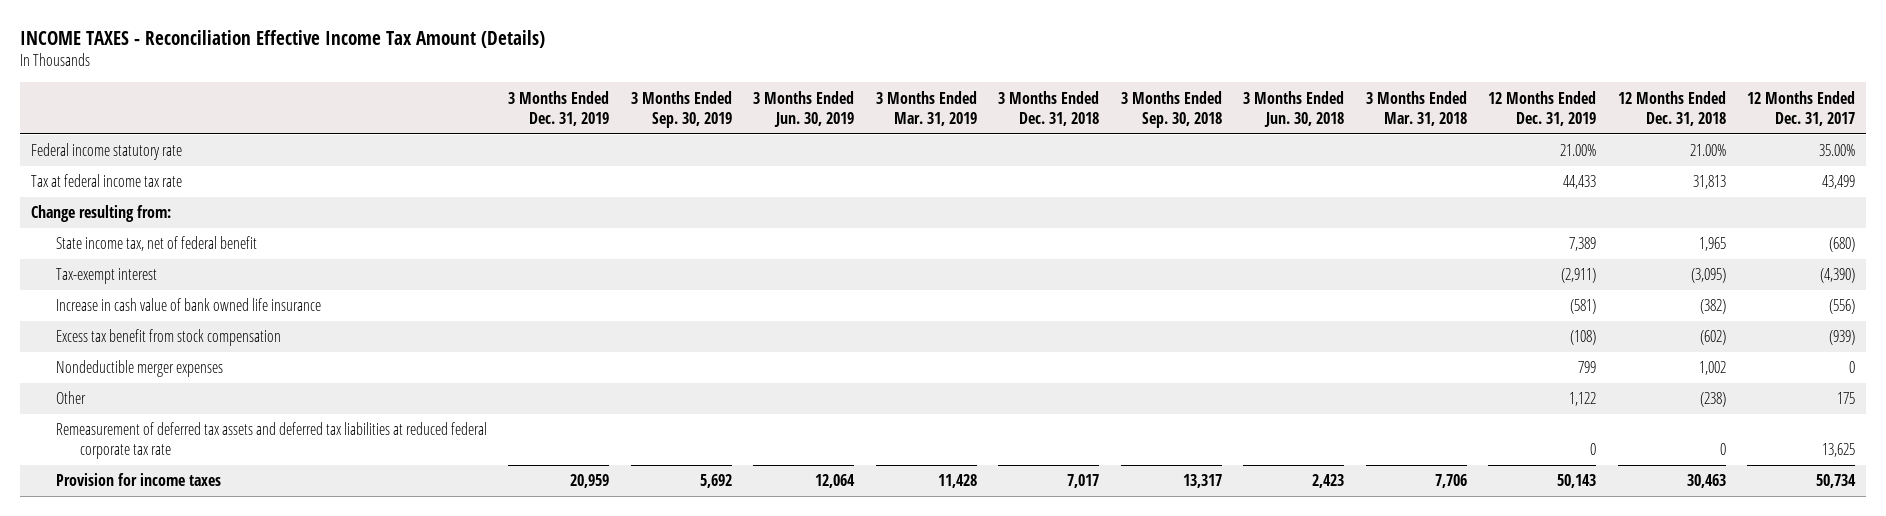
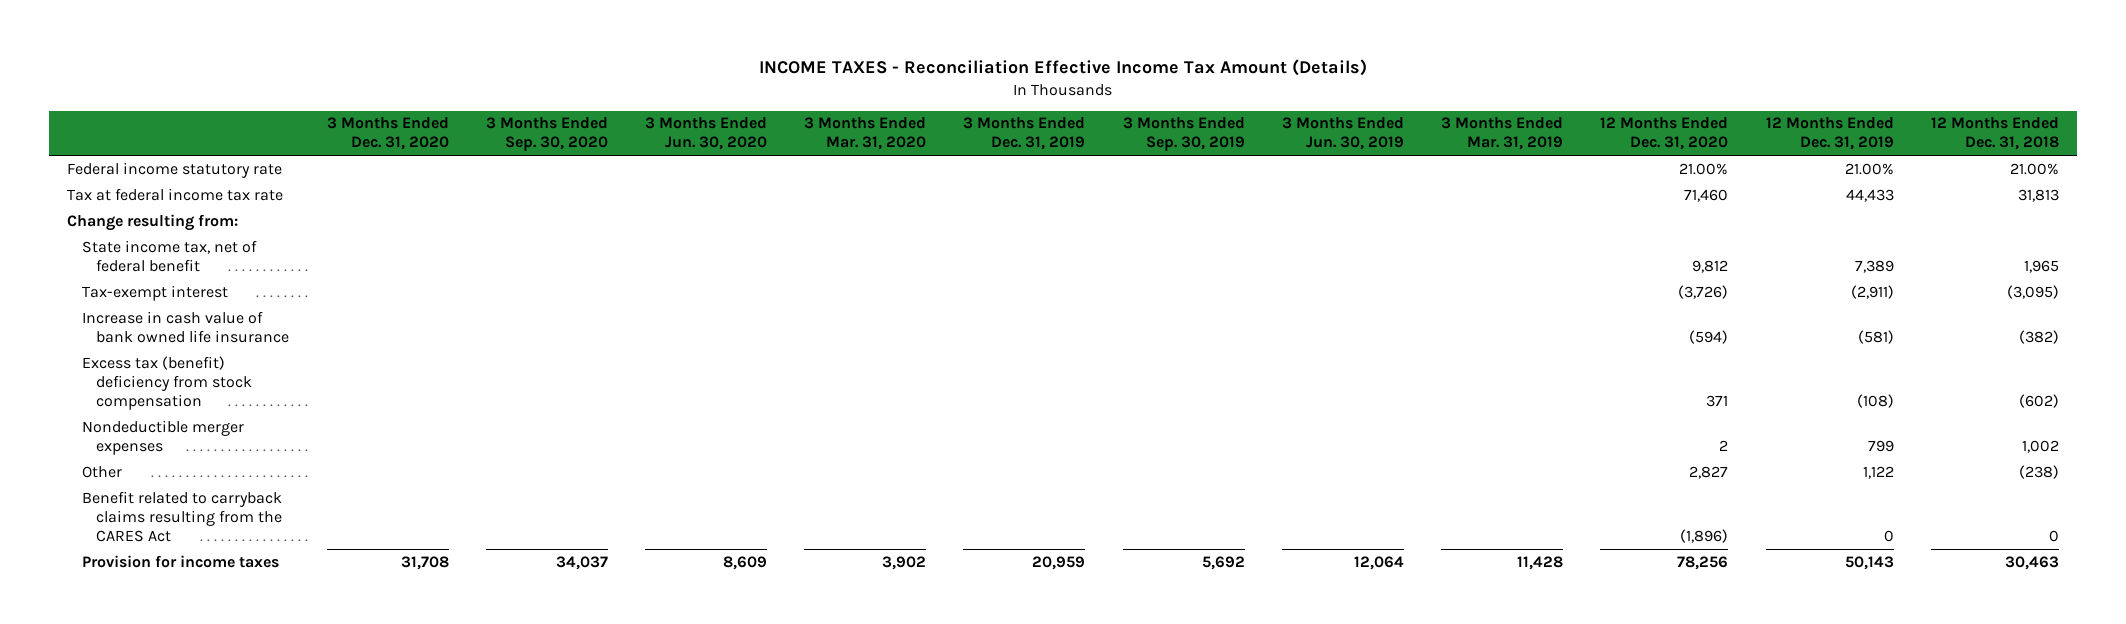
- | 3 Months Ended Dec. 31, 2019 | 3 Months Ended Sep. 30, 2019 | 3 Months Ended Jun. 30, 2019 | 3 Months Ended Mar. 31, 2019 | 3 Months Ended Dec. 31, 2018 | 3 Months Ended Sep. 30, 2018 | 3 Months Ended Jun. 30, 2018 | 3 Months Ended Mar. 31, 2018 | 12 Months Ended Dec. 31, 2019 | 12 Months Ended Dec. 31, 2018 | 12 Months Ended Dec. 31, 2017
+ | 3 Months Ended Dec. 31, 2020 | 3 Months Ended Sep. 30, 2020 | 3 Months Ended Jun. 30, 2020 | 3 Months Ended Mar. 31, 2020 | 3 Months Ended Dec. 31, 2019 | 3 Months Ended Sep. 30, 2019 | 3 Months Ended Jun. 30, 2019 | 3 Months Ended Mar. 31, 2019 | 12 Months Ended Dec. 31, 2020 | 12 Months Ended Dec. 31, 2019 | 12 Months Ended Dec. 31, 2018
- Excess tax benefit from stock compensation | | | | | | | | | (108) | (602) | (939)
+ Excess tax (benefit) deficiency from stock compensation | | | | | | | | | 371 | (108) | (602)
- Remeasurement of deferred tax assets and deferred tax liabilities at reduced federal corporate tax rate | | | | | | | | | 0 | 0 | 13,625
+ Benefit related to carryback claims resulting from the CARES Act | | | | | | | | | (1,896) | 0 | 0

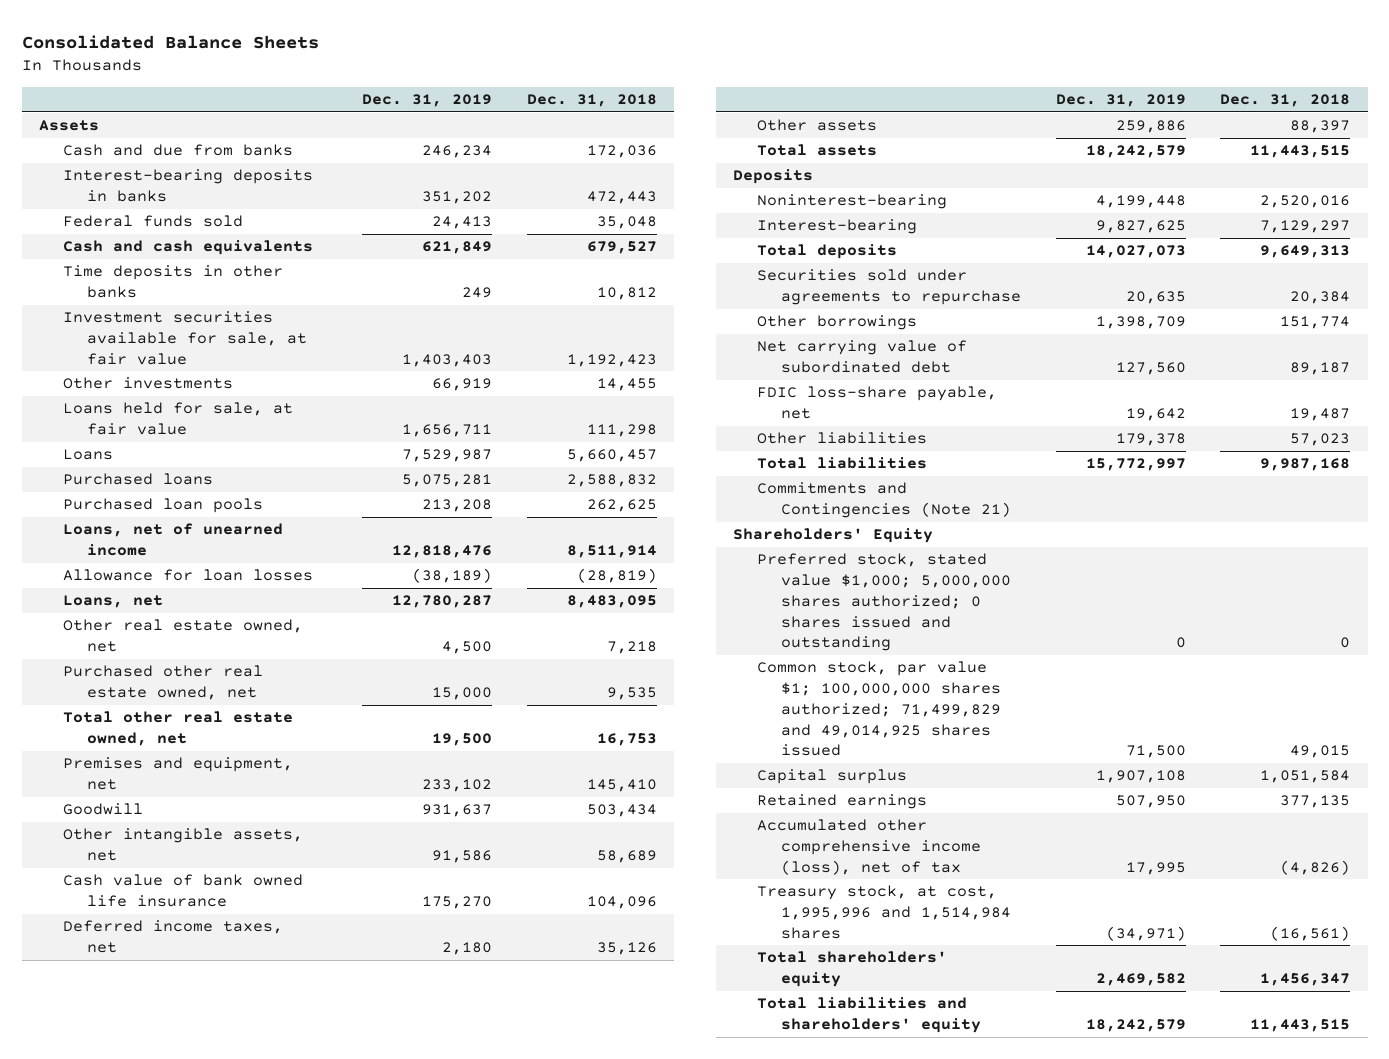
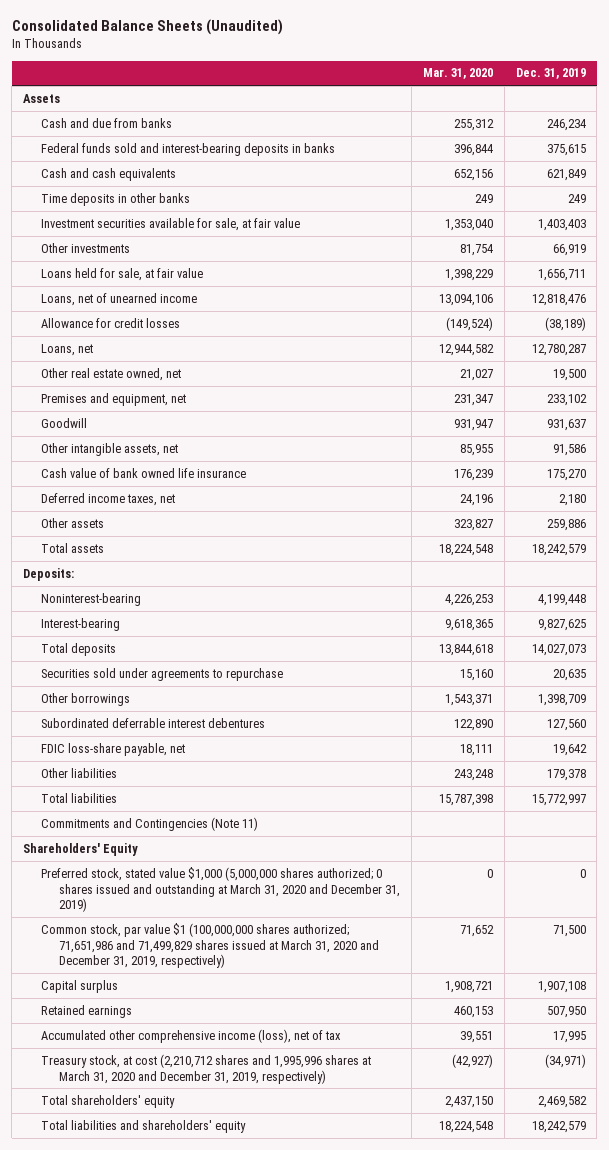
- Consolidated Balance Sheets
+ Consolidated Balance Sheets (Unaudited)
- | Dec. 31, 2019 | Dec. 31, 2018
+ | Mar. 31, 2020 | Dec. 31, 2019
- Interest-bearing deposits in banks | 351,202 | 472,443
- Federal funds sold | 24,413 | 35,048
+ Federal funds sold and interest-bearing deposits in banks | 396,844 | 375,615
- Loans | 7,529,987 | 5,660,457
- Purchased loans | 5,075,281 | 2,588,832
- Purchased loan pools | 213,208 | 262,625
- Allowance for loan losses | (38,189) | (28,819)
+ Allowance for credit losses | (149,524) | (38,189)
- Other real estate owned, net | 4,500 | 7,218
- Purchased other real estate owned, net | 15,000 | 9,535
- Total other real estate owned, net | 19,500 | 16,753
+ Other real estate owned, net | 21,027 | 19,500
- Deposits
+ Deposits:
- Net carrying value of subordinated debt | 127,560 | 89,187
+ Subordinated deferrable interest debentures | 122,890 | 127,560
- Commitments and Contingencies (Note 21)
+ Commitments and Contingencies (Note 11)
- Preferred stock, stated value $1,000; 5,000,000 shares authorized; 0 shares issued and outstanding | 0 | 0
- Common stock, par value $1; 100,000,000 shares authorized; 71,499,829 and 49,014,925 shares issued | 71,500 | 49,015
+ Preferred stock, stated value $1,000 (5,000,000 shares authorized; 0 shares issued and outstanding at March 31, 2020 and December 31, 2019) | 0 | 0
+ Common stock, par value $1 (100,000,000 shares authorized; 71,651,986 and 71,499,829 shares issued at March 31, 2020 and December 31, 2019, respectively) | 71,652 | 71,500
- Treasury stock, at cost, 1,995,996 and 1,514,984 shares | (34,971) | (16,561)
+ Treasury stock, at cost (2,210,712 shares and 1,995,996 shares at March 31, 2020 and December 31, 2019, respectively) | (42,927) | (34,971)

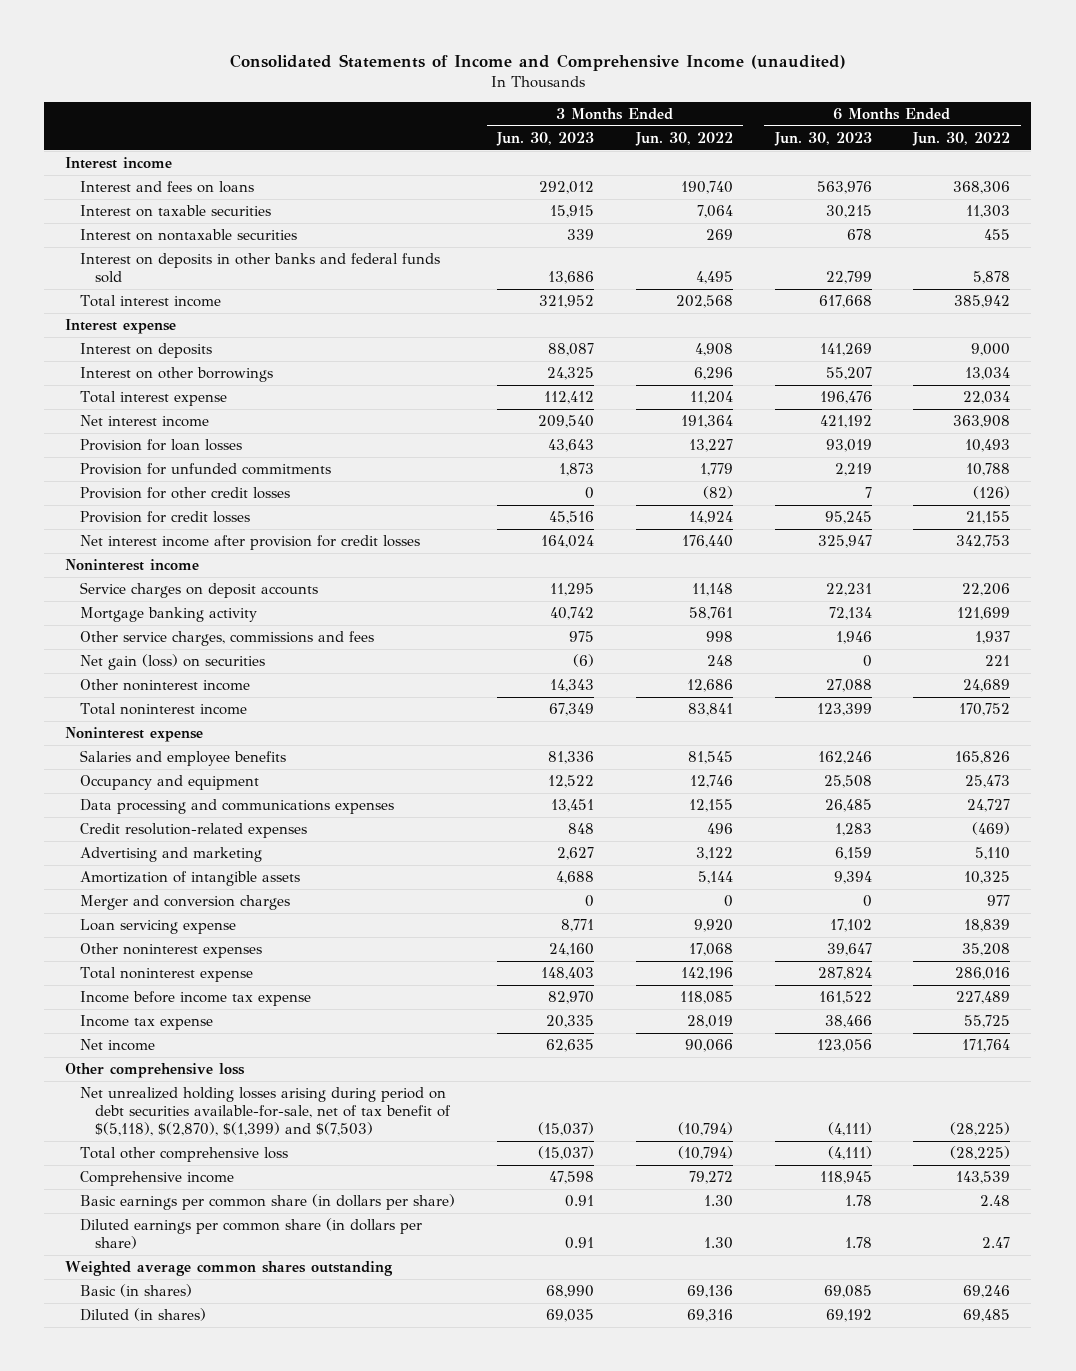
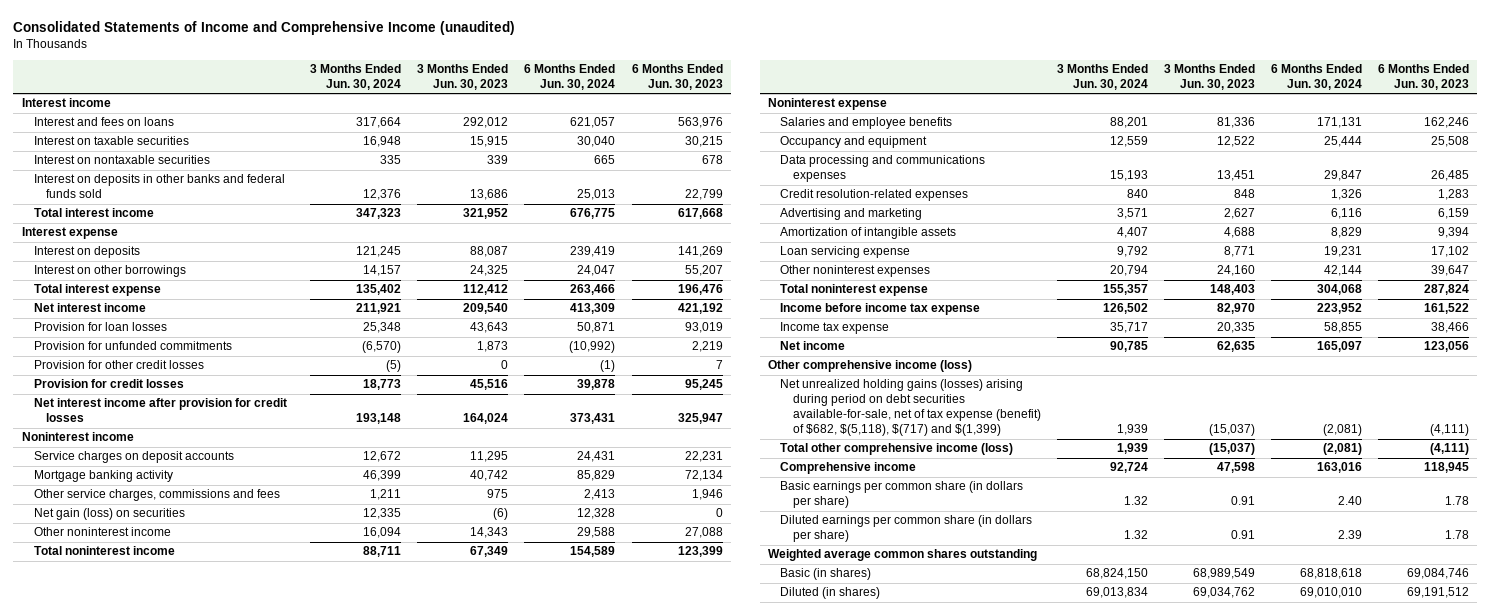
- | 3 Months Ended Jun. 30, 2023 | 3 Months Ended Jun. 30, 2022 | 6 Months Ended Jun. 30, 2023 | 6 Months Ended Jun. 30, 2022
+ | 3 Months Ended Jun. 30, 2024 | 3 Months Ended Jun. 30, 2023 | 6 Months Ended Jun. 30, 2024 | 6 Months Ended Jun. 30, 2023
- Merger and conversion charges | 0 | 0 | 0 | 977
- Other comprehensive loss
- Net unrealized holding losses arising during period on debt securities available-for-sale, net of tax benefit of $(5,118), $(2,870), $(1,399) and $(7,503) | (15,037) | (10,794) | (4,111) | (28,225)
- Total other comprehensive loss | (15,037) | (10,794) | (4,111) | (28,225)
+ Other comprehensive income (loss)
+ Net unrealized holding gains (losses) arising during period on debt securities available-for-sale, net of tax expense (benefit) of $682, $(5,118), $(717) and $(1,399) | 1,939 | (15,037) | (2,081) | (4,111)
+ Total other comprehensive income (loss) | 1,939 | (15,037) | (2,081) | (4,111)
- Basic (in shares) | 68,990 | 69,136 | 69,085 | 69,246
- Diluted (in shares) | 69,035 | 69,316 | 69,192 | 69,485
+ Basic (in shares) | 68,824,150 | 68,989,549 | 68,818,618 | 69,084,746
+ Diluted (in shares) | 69,013,834 | 69,034,762 | 69,010,010 | 69,191,512

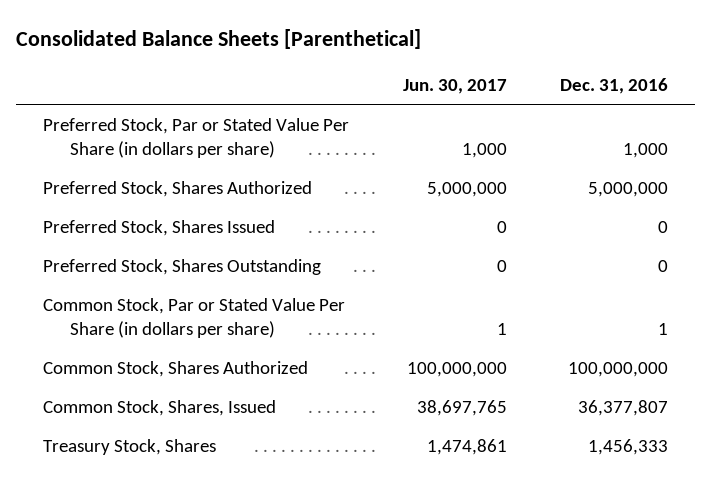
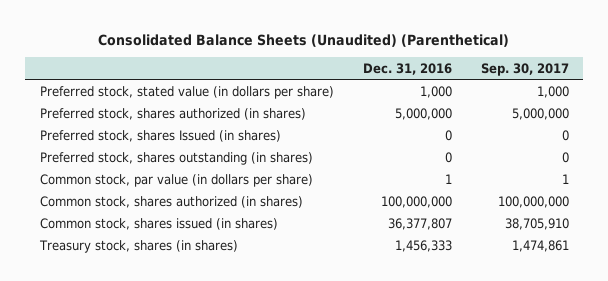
- Consolidated Balance Sheets [Parenthetical]
+ Consolidated Balance Sheets (Unaudited) (Parenthetical)
- | Jun. 30, 2017 | Dec. 31, 2016
+ | Dec. 31, 2016 | Sep. 30, 2017
- Preferred Stock, Par or Stated Value Per Share (in dollars per share) | 1,000 | 1,000
- Preferred Stock, Shares Authorized | 5,000,000 | 5,000,000
- Preferred Stock, Shares Issued | 0 | 0
- Preferred Stock, Shares Outstanding | 0 | 0
- Common Stock, Par or Stated Value Per Share (in dollars per share) | 1 | 1
- Common Stock, Shares Authorized | 100,000,000 | 100,000,000
- Common Stock, Shares, Issued | 38,697,765 | 36,377,807
- Treasury Stock, Shares | 1,474,861 | 1,456,333
+ Preferred stock, stated value (in dollars per share) | 1,000 | 1,000
+ Preferred stock, shares authorized (in shares) | 5,000,000 | 5,000,000
+ Preferred stock, shares Issued (in shares) | 0 | 0
+ Preferred stock, shares outstanding (in shares) | 0 | 0
+ Common stock, par value (in dollars per share) | 1 | 1
+ Common stock, shares authorized (in shares) | 100,000,000 | 100,000,000
+ Common stock, shares issued (in shares) | 36,377,807 | 38,705,910
+ Treasury stock, shares (in shares) | 1,456,333 | 1,474,861

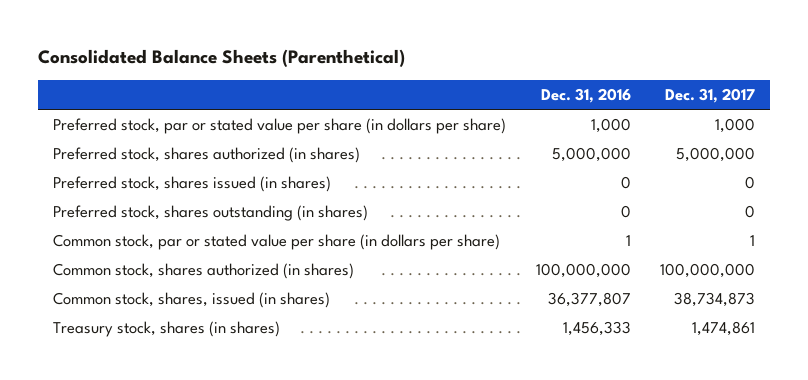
- Consolidated Balance Sheets (Unaudited) (Parenthetical)
+ Consolidated Balance Sheets (Parenthetical)
- | Dec. 31, 2016 | Sep. 30, 2017
+ | Dec. 31, 2016 | Dec. 31, 2017
- Preferred stock, stated value (in dollars per share) | 1,000 | 1,000
+ Preferred stock, par or stated value per share (in dollars per share) | 1,000 | 1,000
- Preferred stock, shares Issued (in shares) | 0 | 0
+ Preferred stock, shares issued (in shares) | 0 | 0
- Common stock, par value (in dollars per share) | 1 | 1
+ Common stock, par or stated value per share (in dollars per share) | 1 | 1
- Common stock, shares issued (in shares) | 36,377,807 | 38,705,910
+ Common stock, shares, issued (in shares) | 36,377,807 | 38,734,873

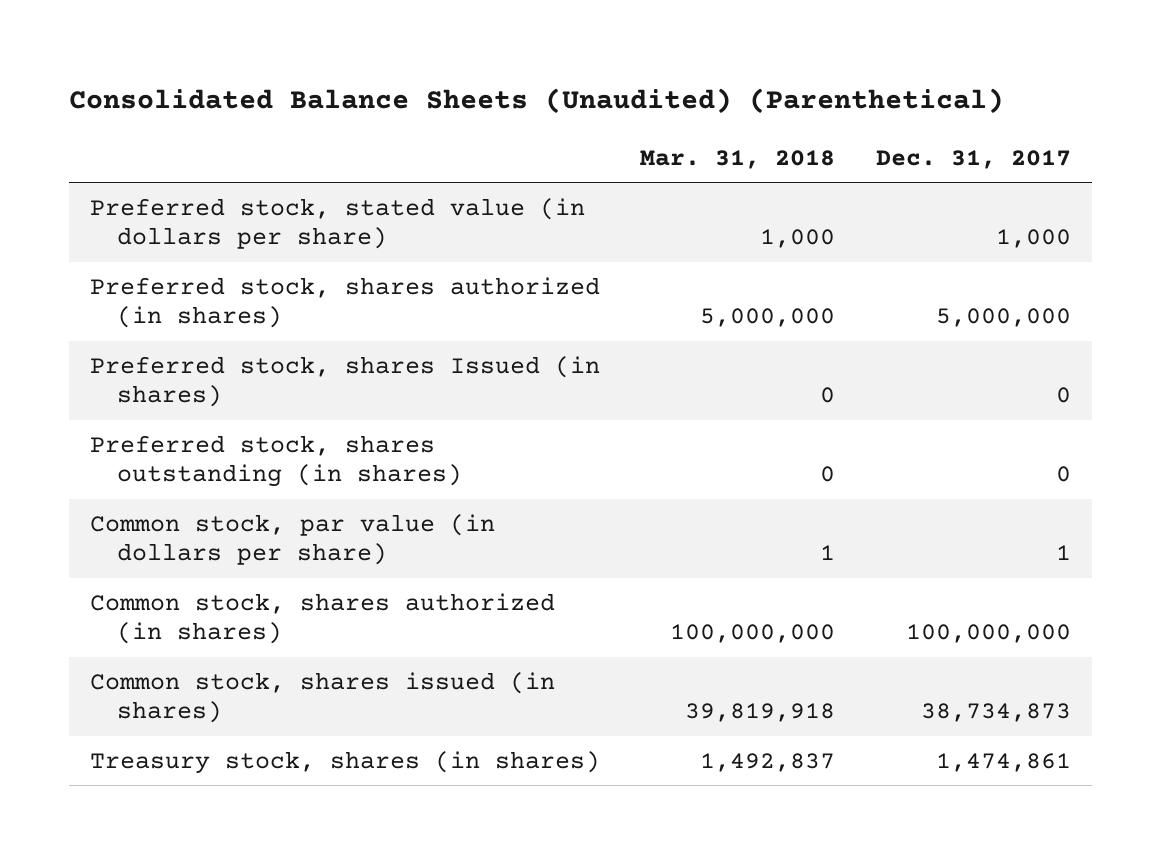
- Consolidated Balance Sheets (Parenthetical)
+ Consolidated Balance Sheets (Unaudited) (Parenthetical)
- | Dec. 31, 2016 | Dec. 31, 2017
+ | Mar. 31, 2018 | Dec. 31, 2017
- Preferred stock, par or stated value per share (in dollars per share) | 1,000 | 1,000
+ Preferred stock, stated value (in dollars per share) | 1,000 | 1,000
- Preferred stock, shares issued (in shares) | 0 | 0
+ Preferred stock, shares Issued (in shares) | 0 | 0
- Common stock, par or stated value per share (in dollars per share) | 1 | 1
+ Common stock, par value (in dollars per share) | 1 | 1
- Common stock, shares, issued (in shares) | 36,377,807 | 38,734,873
+ Common stock, shares issued (in shares) | 39,819,918 | 38,734,873

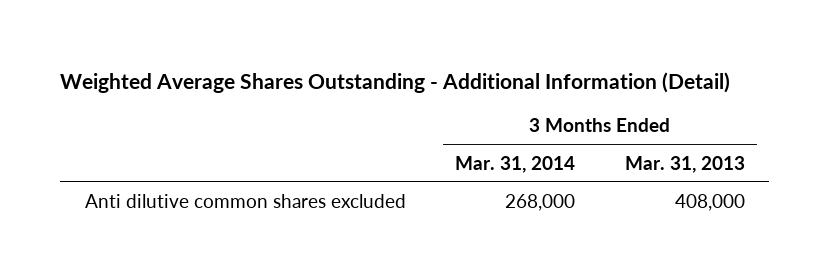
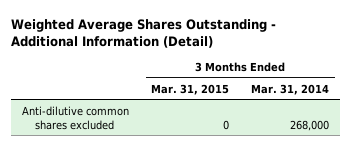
- | 3 Months Ended Mar. 31, 2014 | 3 Months Ended Mar. 31, 2013
+ | 3 Months Ended Mar. 31, 2015 | 3 Months Ended Mar. 31, 2014
- Anti dilutive common shares excluded | 268,000 | 408,000
+ Anti-dilutive common shares excluded | 0 | 268,000

